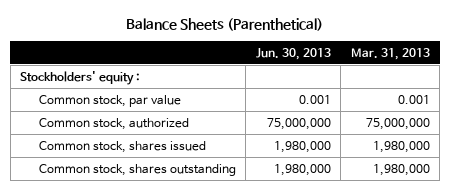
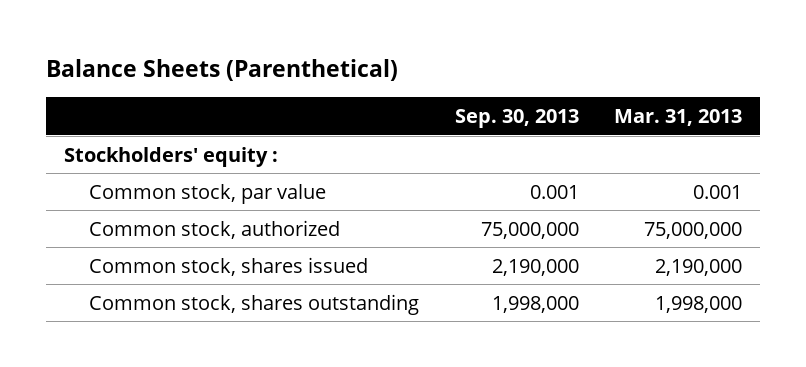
- | Jun. 30, 2013 | Mar. 31, 2013
+ | Sep. 30, 2013 | Mar. 31, 2013
- Common stock, shares issued | 1,980,000 | 1,980,000
- Common stock, shares outstanding | 1,980,000 | 1,980,000
+ Common stock, shares issued | 2,190,000 | 2,190,000
+ Common stock, shares outstanding | 1,998,000 | 1,998,000

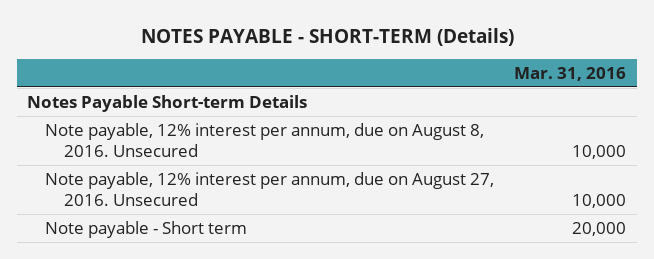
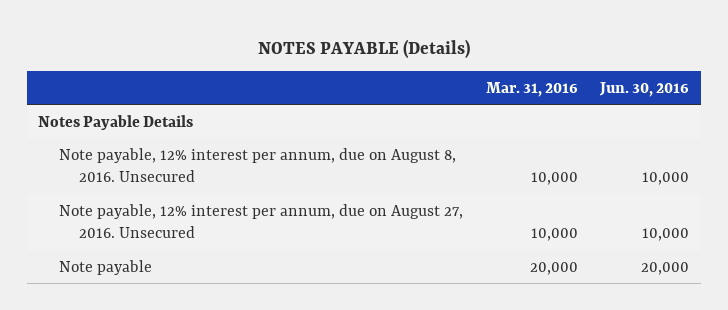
- NOTES PAYABLE - SHORT-TERM (Details)
+ NOTES PAYABLE (Details)
- | Mar. 31, 2016
+ | Mar. 31, 2016 | Jun. 30, 2016
- Notes Payable Short-term Details
+ Notes Payable Details
- Note payable - Short term | 20,000
+ Note payable | 20,000 | 20,000

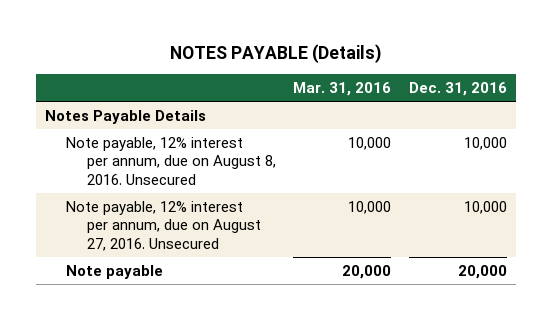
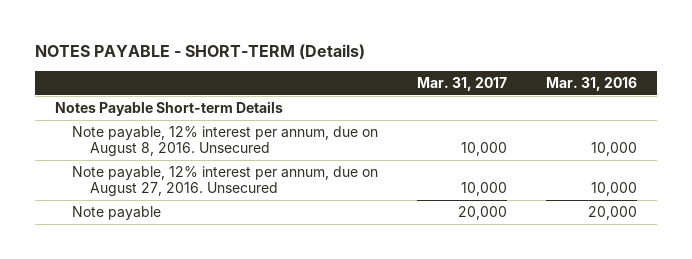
- NOTES PAYABLE (Details)
+ NOTES PAYABLE - SHORT-TERM (Details)
- | Mar. 31, 2016 | Dec. 31, 2016
+ | Mar. 31, 2017 | Mar. 31, 2016
- Notes Payable Details
+ Notes Payable Short-term Details

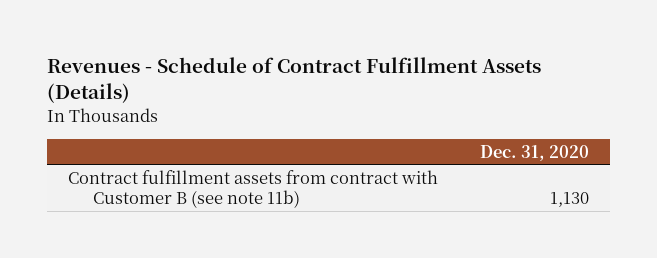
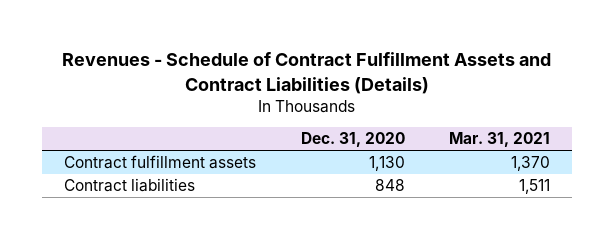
- Revenues - Schedule of Contract Fulfillment Assets (Details)
+ Revenues - Schedule of Contract Fulfillment Assets and Contract Liabilities (Details)
- | Dec. 31, 2020
+ | Dec. 31, 2020 | Mar. 31, 2021
- Contract fulfillment assets from contract with Customer B (see note 11b) | 1,130
+ Contract fulfillment assets | 1,130 | 1,370
+ Contract liabilities | 848 | 1,511

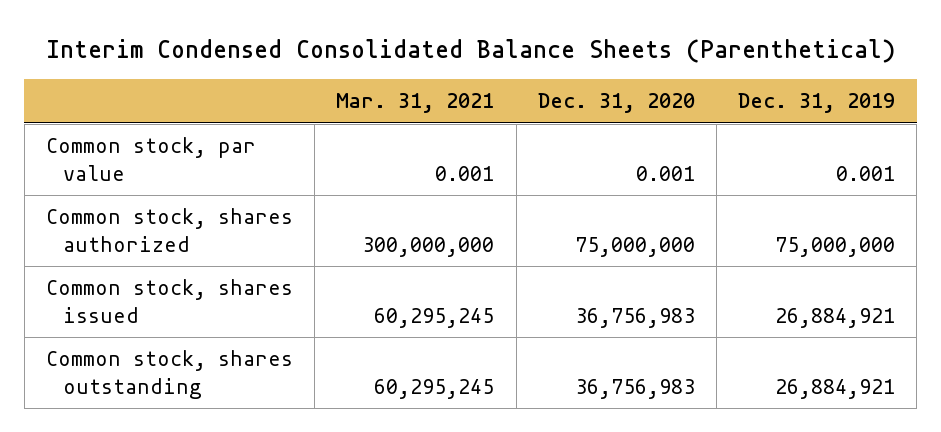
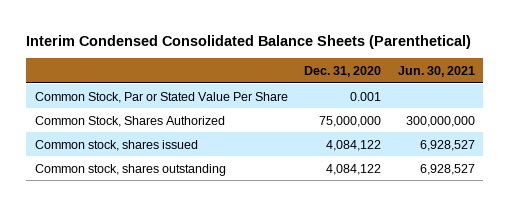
- | Mar. 31, 2021 | Dec. 31, 2020 | Dec. 31, 2019
+ | Dec. 31, 2020 | Jun. 30, 2021
- Common stock, par value | 0.001 | 0.001 | 0.001
- Common stock, shares authorized | 300,000,000 | 75,000,000 | 75,000,000
- Common stock, shares issued | 60,295,245 | 36,756,983 | 26,884,921
- Common stock, shares outstanding | 60,295,245 | 36,756,983 | 26,884,921
+ Common Stock, Par or Stated Value Per Share | 0.001 |
+ Common Stock, Shares Authorized | 75,000,000 | 300,000,000
+ Common stock, shares issued | 4,084,122 | 6,928,527
+ Common stock, shares outstanding | 4,084,122 | 6,928,527

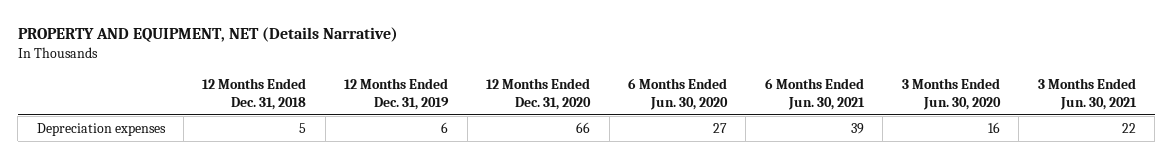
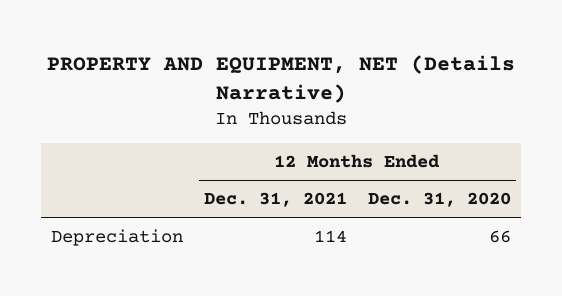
- | 12 Months Ended Dec. 31, 2018 | 12 Months Ended Dec. 31, 2019 | 12 Months Ended Dec. 31, 2020 | 6 Months Ended Jun. 30, 2020 | 6 Months Ended Jun. 30, 2021 | 3 Months Ended Jun. 30, 2020 | 3 Months Ended Jun. 30, 2021
+ | 12 Months Ended Dec. 31, 2021 | 12 Months Ended Dec. 31, 2020
- Depreciation expenses | 5 | 6 | 66 | 27 | 39 | 16 | 22
+ Depreciation | 114 | 66

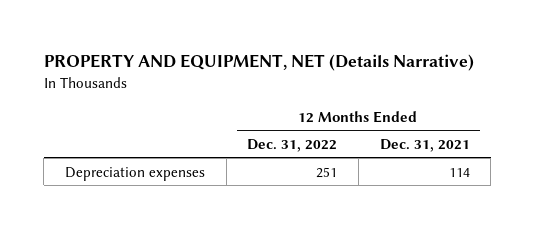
- | 12 Months Ended Dec. 31, 2021 | 12 Months Ended Dec. 31, 2020
+ | 12 Months Ended Dec. 31, 2022 | 12 Months Ended Dec. 31, 2021
- Depreciation | 114 | 66
+ Depreciation expenses | 251 | 114

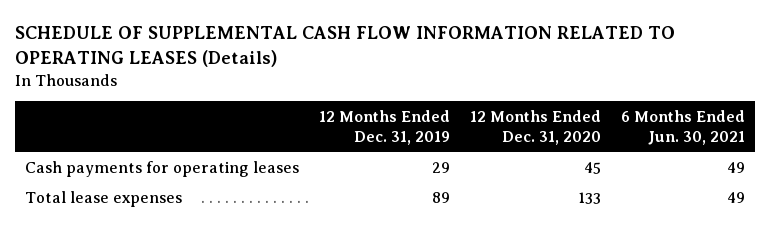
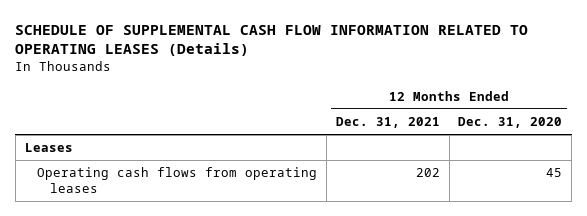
- | 12 Months Ended Dec. 31, 2019 | 12 Months Ended Dec. 31, 2020 | 6 Months Ended Jun. 30, 2021
+ | 12 Months Ended Dec. 31, 2021 | 12 Months Ended Dec. 31, 2020
- Cash payments for operating leases | 29 | 45 | 49
- Total lease expenses | 89 | 133 | 49
+ Leases
+ Operating cash flows from operating leases | 202 | 45

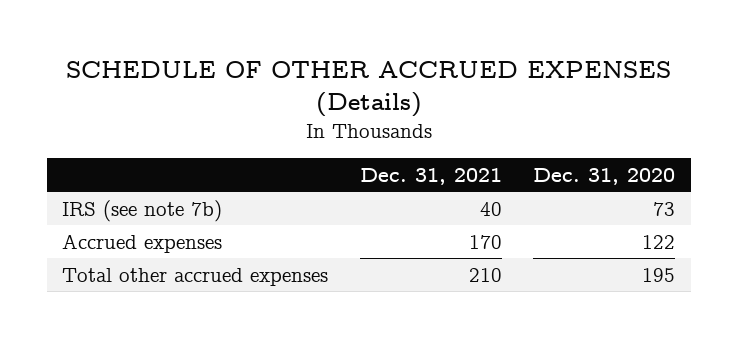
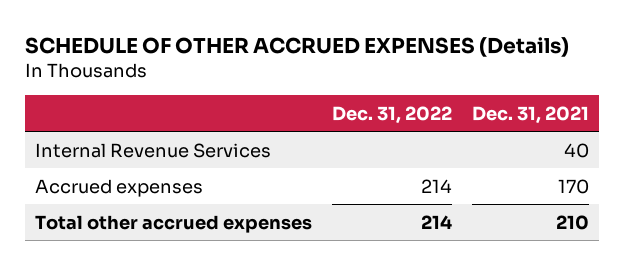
- | Dec. 31, 2021 | Dec. 31, 2020
+ | Dec. 31, 2022 | Dec. 31, 2021
- IRS (see note 7b) | 40 | 73
+ Internal Revenue Services | | 40

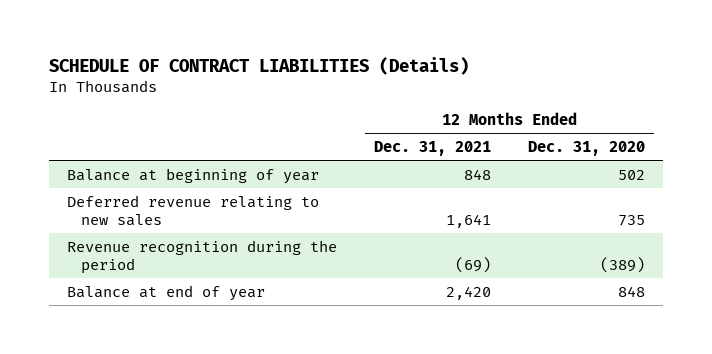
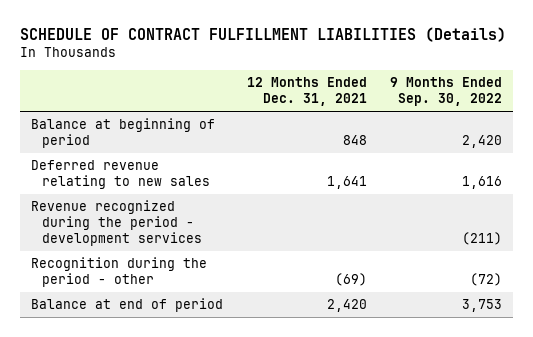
- SCHEDULE OF CONTRACT LIABILITIES (Details)
+ SCHEDULE OF CONTRACT FULFILLMENT LIABILITIES (Details)
- | 12 Months Ended Dec. 31, 2021 | 12 Months Ended Dec. 31, 2020
+ | 12 Months Ended Dec. 31, 2021 | 9 Months Ended Sep. 30, 2022
- Balance at beginning of year | 848 | 502
+ Balance at beginning of period | 848 | 2,420
- Revenue recognition during the period | (69) | (389)
- Balance at end of year | 2,420 | 848
+ Revenue recognized during the period - development services | | (211)
+ Recognition during the period - other | (69) | (72)
+ Balance at end of period | 2,420 | 3,753

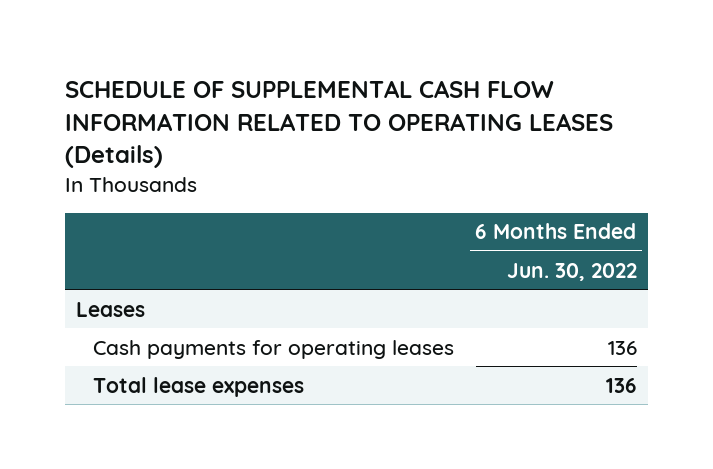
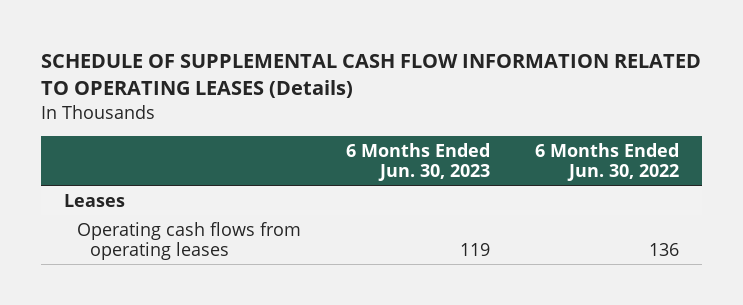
- | 6 Months Ended Jun. 30, 2022
+ | 6 Months Ended Jun. 30, 2023 | 6 Months Ended Jun. 30, 2022
- Cash payments for operating leases | 136
- Total lease expenses | 136
+ Operating cash flows from operating leases | 119 | 136

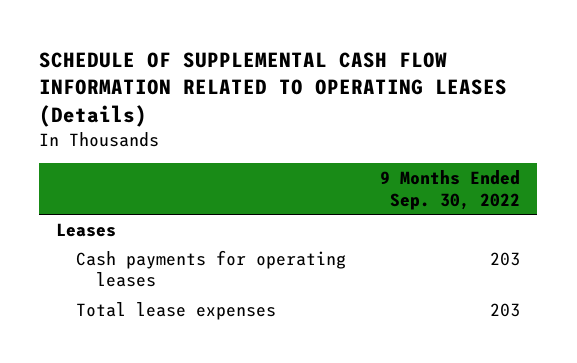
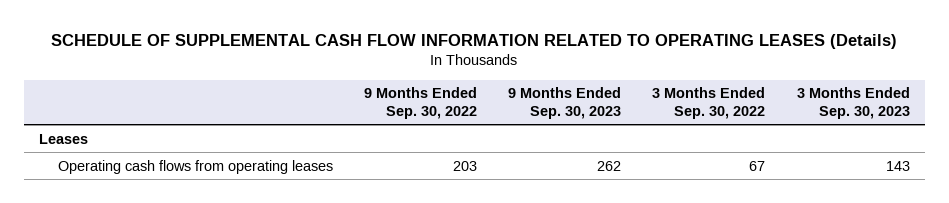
- | 9 Months Ended Sep. 30, 2022
+ | 9 Months Ended Sep. 30, 2022 | 9 Months Ended Sep. 30, 2023 | 3 Months Ended Sep. 30, 2022 | 3 Months Ended Sep. 30, 2023
- Cash payments for operating leases | 203
- Total lease expenses | 203
+ Operating cash flows from operating leases | 203 | 262 | 67 | 143

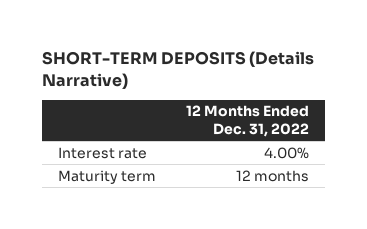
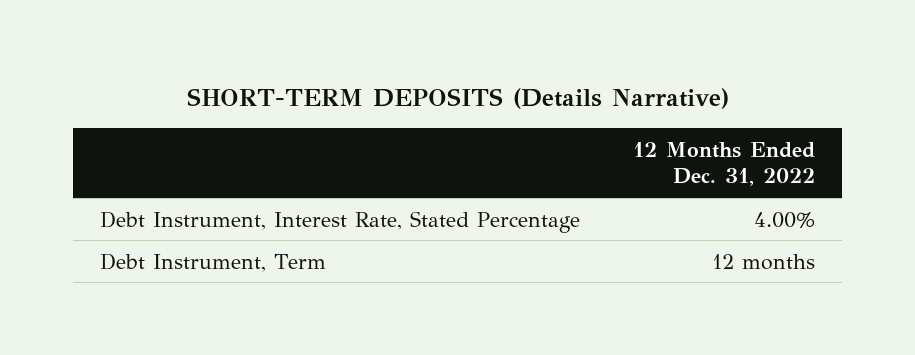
- Interest rate | 4.00%
- Maturity term | 12 months
+ Debt Instrument, Interest Rate, Stated Percentage | 4.00%
+ Debt Instrument, Term | 12 months

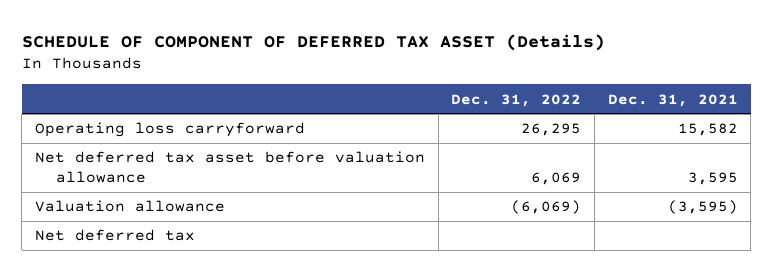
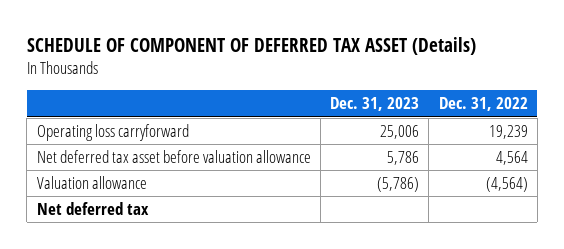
- | Dec. 31, 2022 | Dec. 31, 2021
+ | Dec. 31, 2023 | Dec. 31, 2022
- Operating loss carryforward | 26,295 | 15,582
- Net deferred tax asset before valuation allowance | 6,069 | 3,595
- Valuation allowance | (6,069) | (3,595)
+ Operating loss carryforward | 25,006 | 19,239
+ Net deferred tax asset before valuation allowance | 5,786 | 4,564
+ Valuation allowance | (5,786) | (4,564)

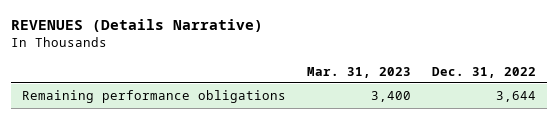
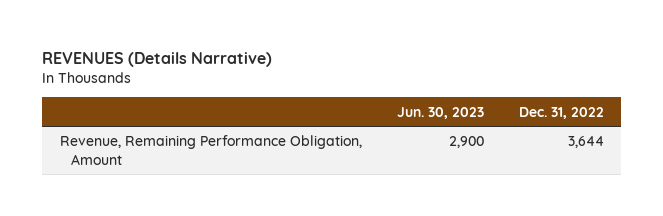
- | Mar. 31, 2023 | Dec. 31, 2022
+ | Jun. 30, 2023 | Dec. 31, 2022
- Remaining performance obligations | 3,400 | 3,644
+ Revenue, Remaining Performance Obligation, Amount | 2,900 | 3,644

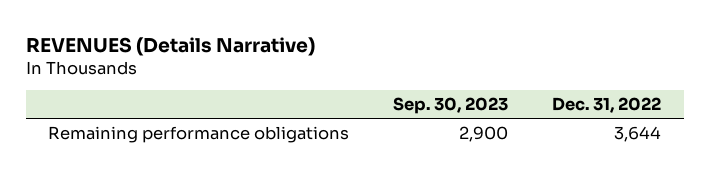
- | Jun. 30, 2023 | Dec. 31, 2022
+ | Sep. 30, 2023 | Dec. 31, 2022
- Revenue, Remaining Performance Obligation, Amount | 2,900 | 3,644
+ Remaining performance obligations | 2,900 | 3,644

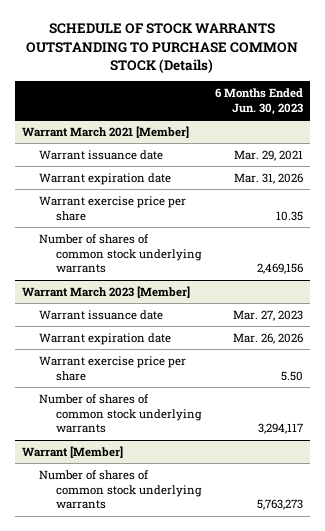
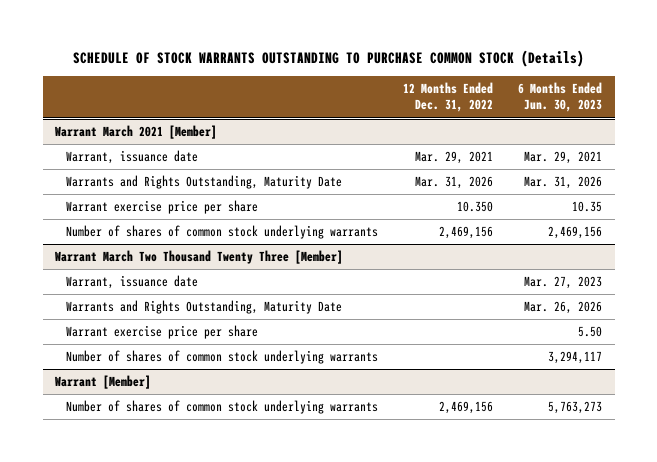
- | 6 Months Ended Jun. 30, 2023
+ | 12 Months Ended Dec. 31, 2022 | 6 Months Ended Jun. 30, 2023
@ Warrant March 2021 [Member]
- Warrant issuance date | Mar. 29, 2021
- Warrant expiration date | Mar. 31, 2026
+ Warrant, issuance date | Mar. 29, 2021 | Mar. 29, 2021
+ Warrants and Rights Outstanding, Maturity Date | Mar. 31, 2026 | Mar. 31, 2026
- Warrant March 2023 [Member]
- Warrant issuance date | Mar. 27, 2023
- Warrant expiration date | Mar. 26, 2026
+ Warrant March Two Thousand Twenty Three [Member]
+ Warrant, issuance date | | Mar. 27, 2023
+ Warrants and Rights Outstanding, Maturity Date | | Mar. 26, 2026

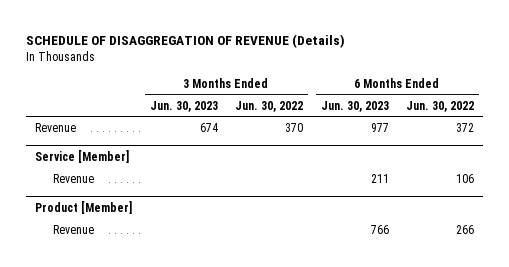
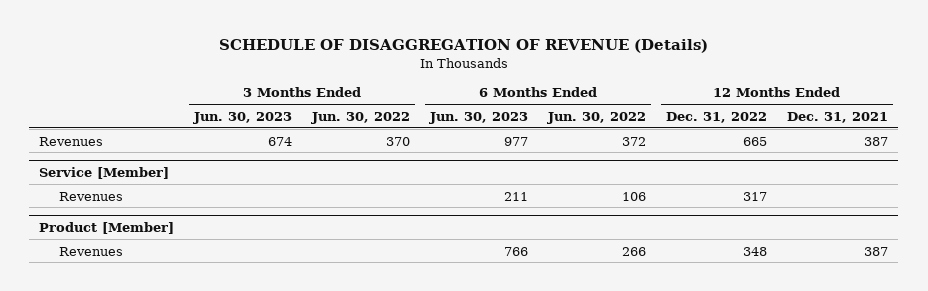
- | 3 Months Ended Jun. 30, 2023 | 3 Months Ended Jun. 30, 2022 | 6 Months Ended Jun. 30, 2023 | 6 Months Ended Jun. 30, 2022
+ | 3 Months Ended Jun. 30, 2023 | 3 Months Ended Jun. 30, 2022 | 6 Months Ended Jun. 30, 2023 | 6 Months Ended Jun. 30, 2022 | 12 Months Ended Dec. 31, 2022 | 12 Months Ended Dec. 31, 2021
- Revenue | 674 | 370 | 977 | 372
+ Revenues | 674 | 370 | 977 | 372 | 665 | 387
@ Service [Member]
- Revenue | | | 211 | 106
+ Revenues | | | 211 | 106 | 317 |
@ Product [Member]
- Revenue | | | 766 | 266
+ Revenues | | | 766 | 266 | 348 | 387

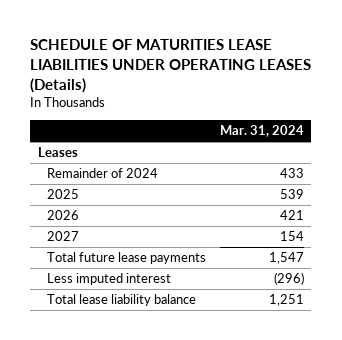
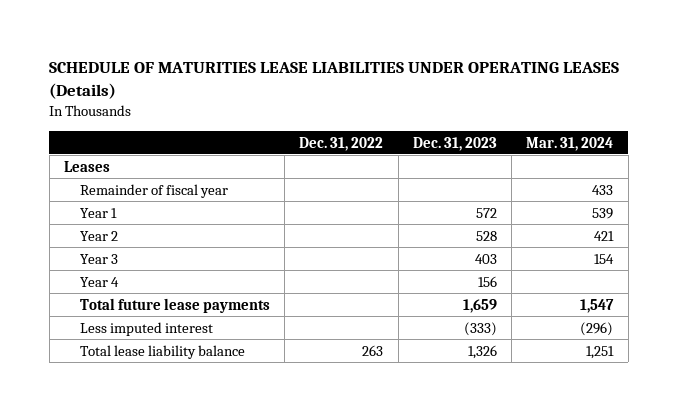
- | Mar. 31, 2024
+ | Dec. 31, 2022 | Dec. 31, 2023 | Mar. 31, 2024
- Remainder of 2024 | 433
- 2025 | 539
- 2026 | 421
- 2027 | 154
+ Remainder of fiscal year | | | 433
+ Year 1 | | 572 | 539
+ Year 2 | | 528 | 421
+ Year 3 | | 403 | 154
+ Year 4 | | 156 |

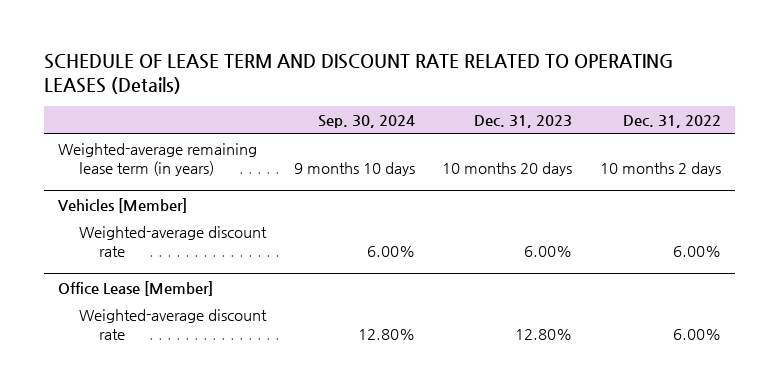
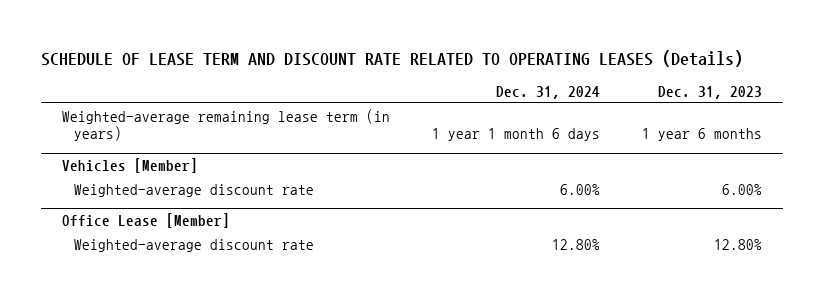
- | Sep. 30, 2024 | Dec. 31, 2023 | Dec. 31, 2022
+ | Dec. 31, 2024 | Dec. 31, 2023
- Weighted-average remaining lease term (in years) | 9 months 10 days | 10 months 20 days | 10 months 2 days
+ Weighted-average remaining lease term (in years) | 1 year 1 month 6 days | 1 year 6 months

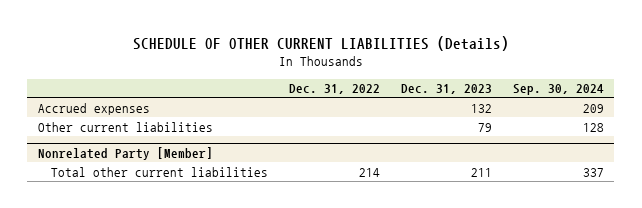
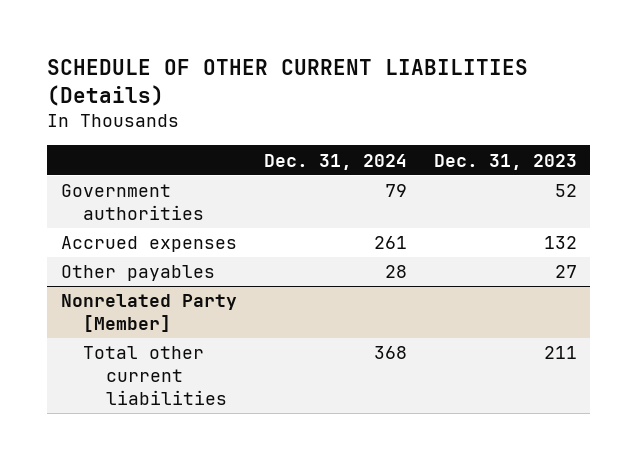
- | Dec. 31, 2022 | Dec. 31, 2023 | Sep. 30, 2024
+ | Dec. 31, 2024 | Dec. 31, 2023
+ Government authorities | 79 | 52
- Other current liabilities | | 79 | 128
+ Other payables | 28 | 27

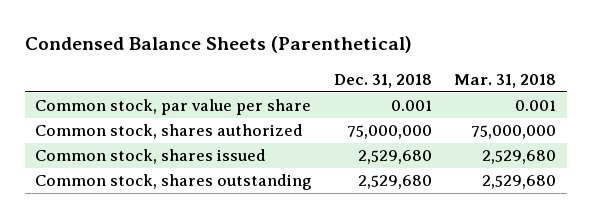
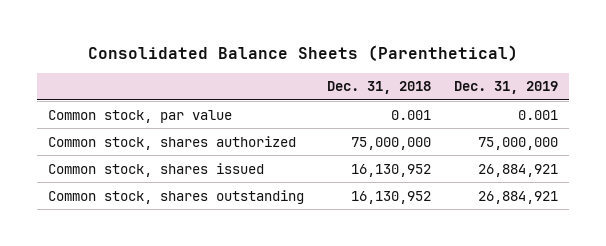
- Condensed Balance Sheets (Parenthetical)
+ Consolidated Balance Sheets (Parenthetical)
- | Dec. 31, 2018 | Mar. 31, 2018
+ | Dec. 31, 2018 | Dec. 31, 2019
- Common stock, par value per share | 0.001 | 0.001
+ Common stock, par value | 0.001 | 0.001
- Common stock, shares issued | 2,529,680 | 2,529,680
- Common stock, shares outstanding | 2,529,680 | 2,529,680
+ Common stock, shares issued | 16,130,952 | 26,884,921
+ Common stock, shares outstanding | 16,130,952 | 26,884,921

